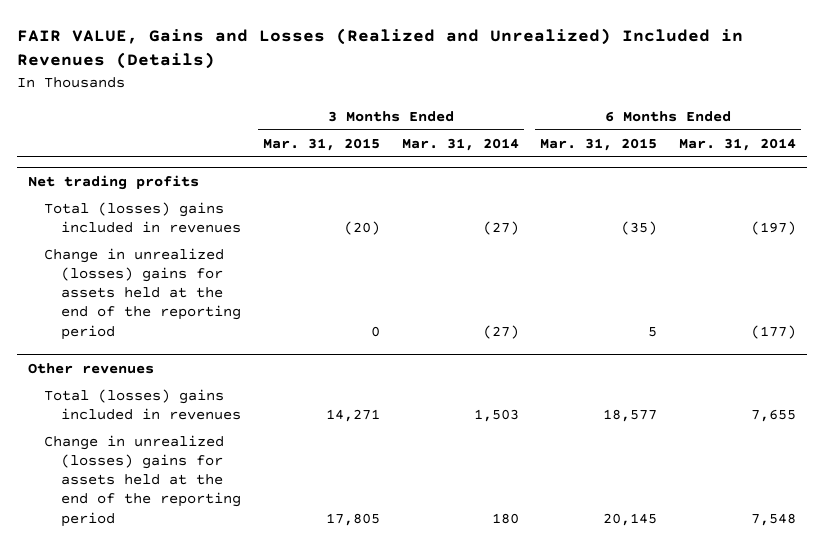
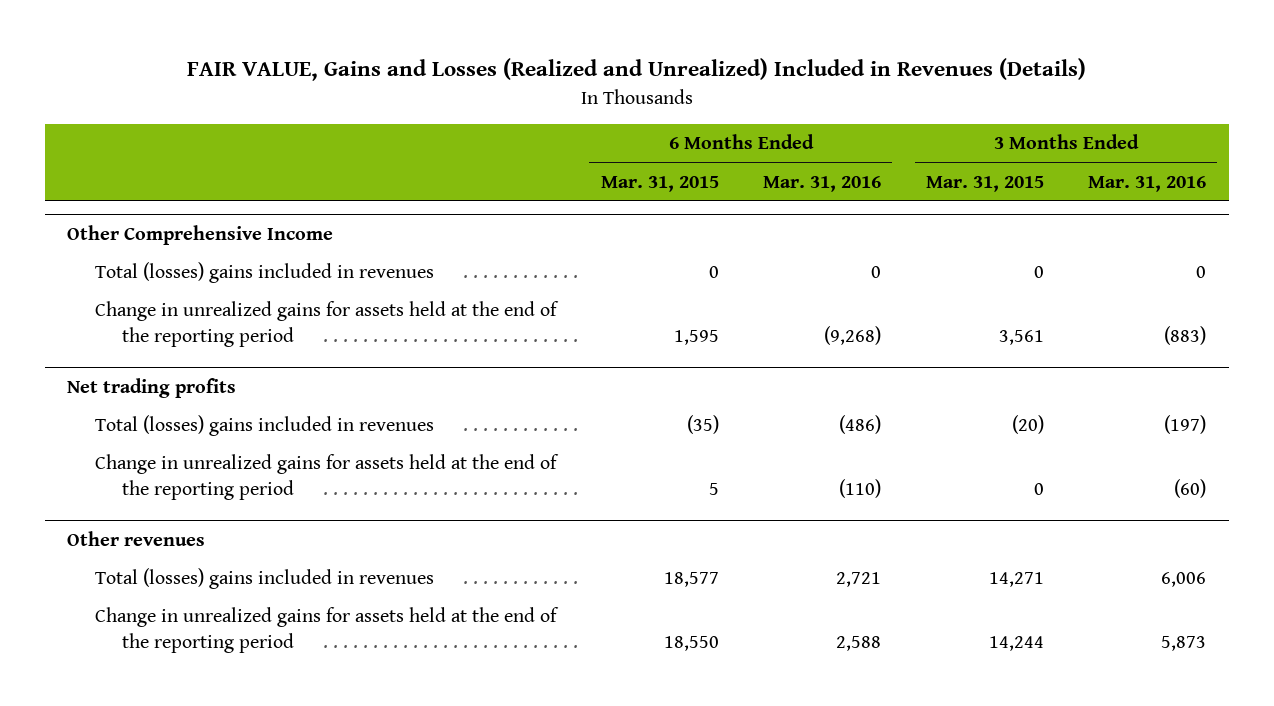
- | 3 Months Ended Mar. 31, 2015 | 3 Months Ended Mar. 31, 2014 | 6 Months Ended Mar. 31, 2015 | 6 Months Ended Mar. 31, 2014
+ | 6 Months Ended Mar. 31, 2015 | 6 Months Ended Mar. 31, 2016 | 3 Months Ended Mar. 31, 2015 | 3 Months Ended Mar. 31, 2016
+ Other Comprehensive Income
+ Total (losses) gains included in revenues | 0 | 0 | 0 | 0
+ Change in unrealized gains for assets held at the end of the reporting period | 1,595 | (9,268) | 3,561 | (883)
@ Net trading profits
- Change in unrealized (losses) gains for assets held at the end of the reporting period | 0 | (27) | 5 | (177)
+ Change in unrealized gains for assets held at the end of the reporting period | 5 | (110) | 0 | (60)
@ Other revenues
- Change in unrealized (losses) gains for assets held at the end of the reporting period | 17,805 | 180 | 20,145 | 7,548
+ Change in unrealized gains for assets held at the end of the reporting period | 18,550 | 2,588 | 14,244 | 5,873

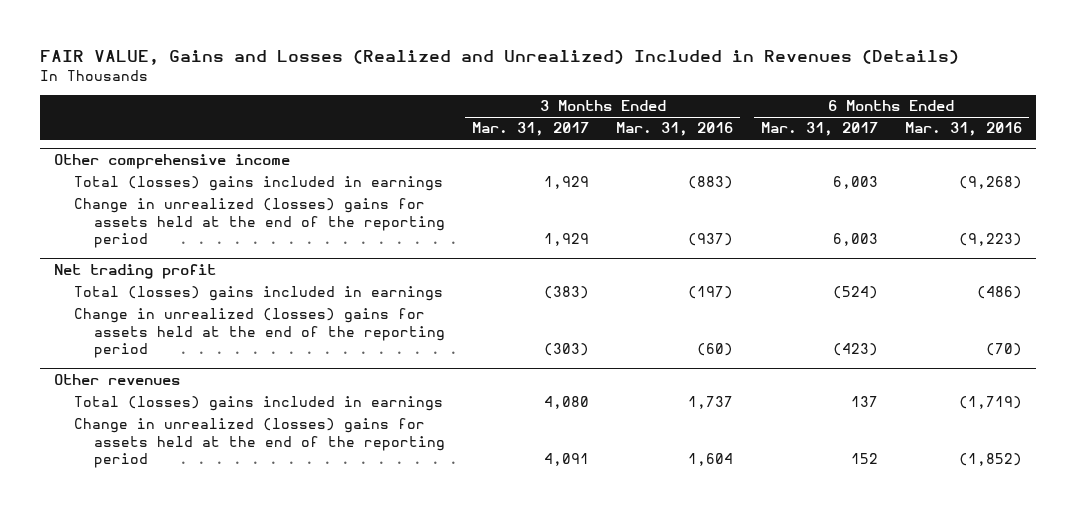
- | 6 Months Ended Mar. 31, 2015 | 6 Months Ended Mar. 31, 2016 | 3 Months Ended Mar. 31, 2015 | 3 Months Ended Mar. 31, 2016
+ | 3 Months Ended Mar. 31, 2017 | 3 Months Ended Mar. 31, 2016 | 6 Months Ended Mar. 31, 2017 | 6 Months Ended Mar. 31, 2016
- Other Comprehensive Income
- Total (losses) gains included in revenues | 0 | 0 | 0 | 0
- Change in unrealized gains for assets held at the end of the reporting period | 1,595 | (9,268) | 3,561 | (883)
- Net trading profits
- Total (losses) gains included in revenues | (35) | (486) | (20) | (197)
- Change in unrealized gains for assets held at the end of the reporting period | 5 | (110) | 0 | (60)
+ Other comprehensive income
+ Total (losses) gains included in earnings | 1,929 | (883) | 6,003 | (9,268)
+ Change in unrealized (losses) gains for assets held at the end of the reporting period | 1,929 | (937) | 6,003 | (9,223)
+ Net trading profit
+ Total (losses) gains included in earnings | (383) | (197) | (524) | (486)
+ Change in unrealized (losses) gains for assets held at the end of the reporting period | (303) | (60) | (423) | (70)
@ Other revenues
- Total (losses) gains included in revenues | 18,577 | 2,721 | 14,271 | 6,006
- Change in unrealized gains for assets held at the end of the reporting period | 18,550 | 2,588 | 14,244 | 5,873
+ Total (losses) gains included in earnings | 4,080 | 1,737 | 137 | (1,719)
+ Change in unrealized (losses) gains for assets held at the end of the reporting period | 4,091 | 1,604 | 152 | (1,852)

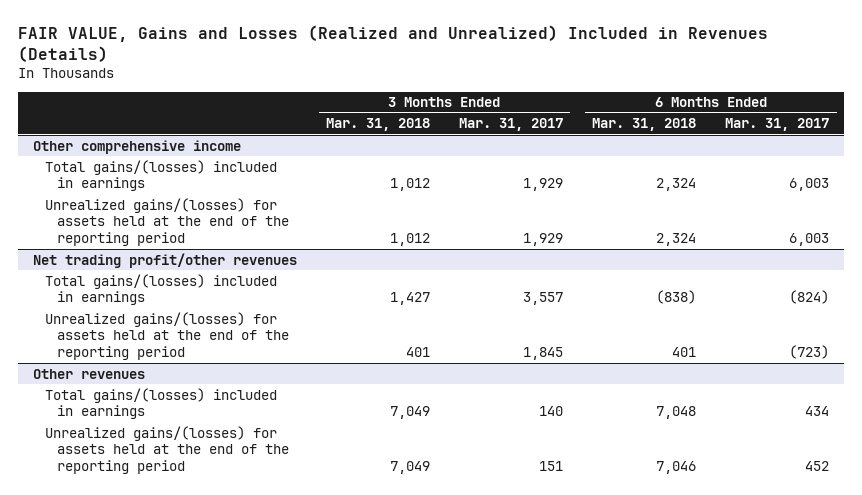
- | 3 Months Ended Mar. 31, 2017 | 3 Months Ended Mar. 31, 2016 | 6 Months Ended Mar. 31, 2017 | 6 Months Ended Mar. 31, 2016
+ | 3 Months Ended Mar. 31, 2018 | 3 Months Ended Mar. 31, 2017 | 6 Months Ended Mar. 31, 2018 | 6 Months Ended Mar. 31, 2017
@ Other comprehensive income
- Total (losses) gains included in earnings | 1,929 | (883) | 6,003 | (9,268)
- Change in unrealized (losses) gains for assets held at the end of the reporting period | 1,929 | (937) | 6,003 | (9,223)
- Net trading profit
- Total (losses) gains included in earnings | (383) | (197) | (524) | (486)
- Change in unrealized (losses) gains for assets held at the end of the reporting period | (303) | (60) | (423) | (70)
@ Other comprehensive income
+ Total gains/(losses) included in earnings | 1,012 | 1,929 | 2,324 | 6,003
+ Unrealized gains/(losses) for assets held at the end of the reporting period | 1,012 | 1,929 | 2,324 | 6,003
+ Net trading profit/other revenues
+ Total gains/(losses) included in earnings | 1,427 | 3,557 | (838) | (824)
+ Unrealized gains/(losses) for assets held at the end of the reporting period | 401 | 1,845 | 401 | (723)
@ Other revenues
- Total (losses) gains included in earnings | 4,080 | 1,737 | 137 | (1,719)
- Change in unrealized (losses) gains for assets held at the end of the reporting period | 4,091 | 1,604 | 152 | (1,852)
+ Total gains/(losses) included in earnings | 7,049 | 140 | 7,048 | 434
+ Unrealized gains/(losses) for assets held at the end of the reporting period | 7,049 | 151 | 7,046 | 452

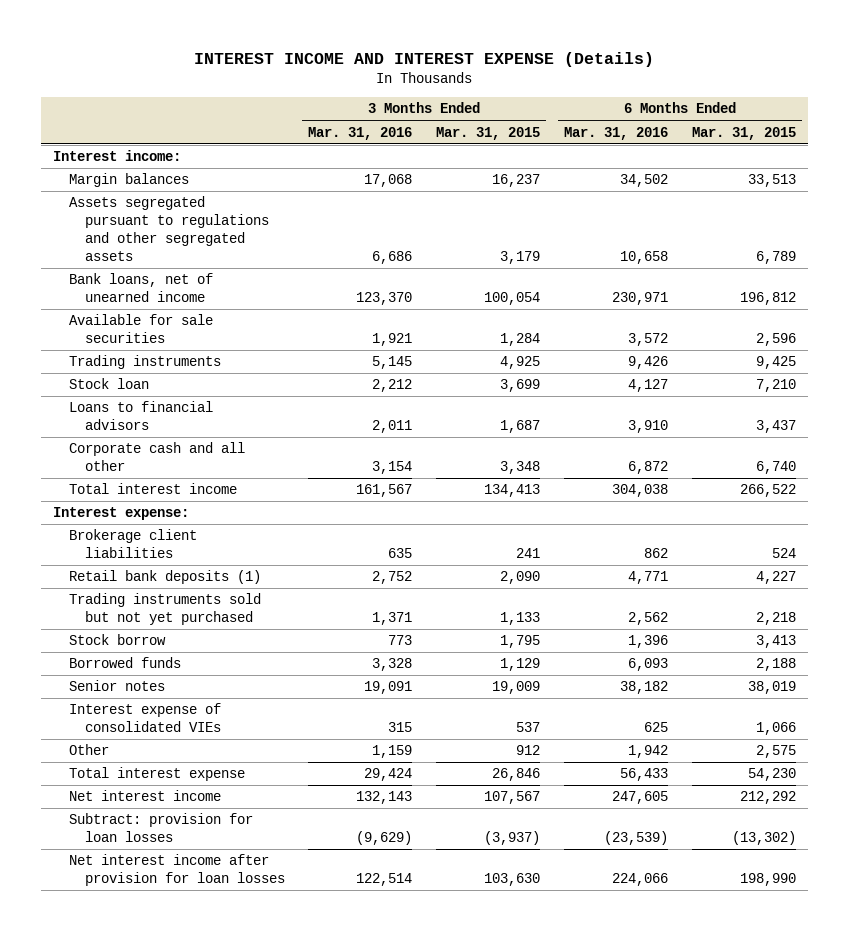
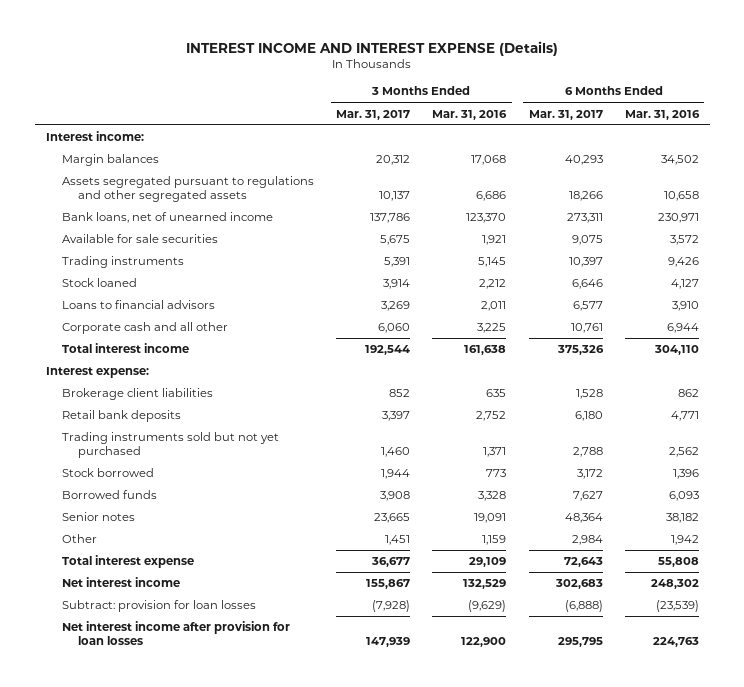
- | 3 Months Ended Mar. 31, 2016 | 3 Months Ended Mar. 31, 2015 | 6 Months Ended Mar. 31, 2016 | 6 Months Ended Mar. 31, 2015
+ | 3 Months Ended Mar. 31, 2017 | 3 Months Ended Mar. 31, 2016 | 6 Months Ended Mar. 31, 2017 | 6 Months Ended Mar. 31, 2016
- Stock loan | 2,212 | 3,699 | 4,127 | 7,210
+ Stock loaned | 3,914 | 2,212 | 6,646 | 4,127
- Corporate cash and all other | 3,154 | 3,348 | 6,872 | 6,740
- Total interest income | 161,567 | 134,413 | 304,038 | 266,522
+ Corporate cash and all other | 6,060 | 3,225 | 10,761 | 6,944
+ Total interest income | 192,544 | 161,638 | 375,326 | 304,110
- Retail bank deposits (1) | 2,752 | 2,090 | 4,771 | 4,227
+ Retail bank deposits | 3,397 | 2,752 | 6,180 | 4,771
- Stock borrow | 773 | 1,795 | 1,396 | 3,413
+ Stock borrowed | 1,944 | 773 | 3,172 | 1,396
- Interest expense of consolidated VIEs | 315 | 537 | 625 | 1,066
- Total interest expense | 29,424 | 26,846 | 56,433 | 54,230
- Net interest income | 132,143 | 107,567 | 247,605 | 212,292
+ Total interest expense | 36,677 | 29,109 | 72,643 | 55,808
+ Net interest income | 155,867 | 132,529 | 302,683 | 248,302
- Net interest income after provision for loan losses | 122,514 | 103,630 | 224,066 | 198,990
+ Net interest income after provision for loan losses | 147,939 | 122,900 | 295,795 | 224,763

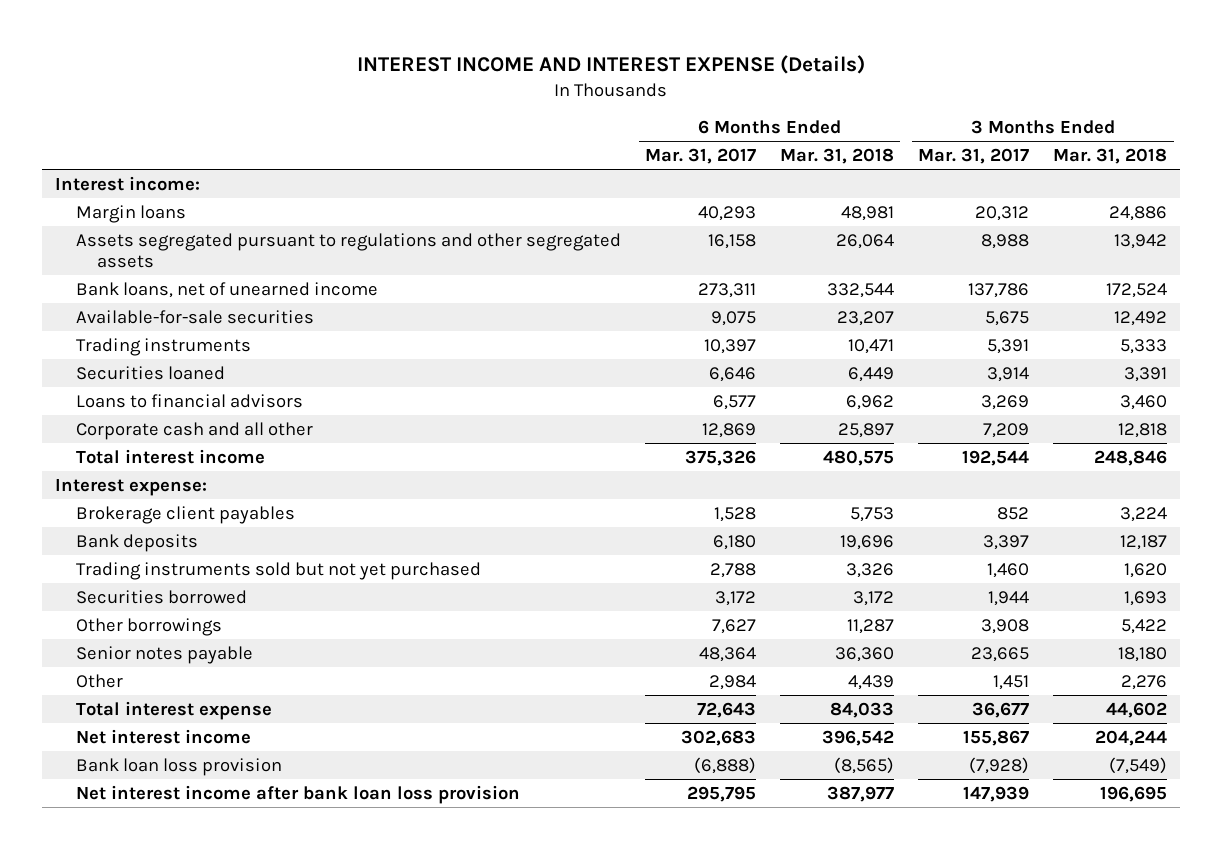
- | 3 Months Ended Mar. 31, 2017 | 3 Months Ended Mar. 31, 2016 | 6 Months Ended Mar. 31, 2017 | 6 Months Ended Mar. 31, 2016
+ | 6 Months Ended Mar. 31, 2017 | 6 Months Ended Mar. 31, 2018 | 3 Months Ended Mar. 31, 2017 | 3 Months Ended Mar. 31, 2018
- Margin balances | 20,312 | 17,068 | 40,293 | 34,502
- Assets segregated pursuant to regulations and other segregated assets | 10,137 | 6,686 | 18,266 | 10,658
+ Margin loans | 40,293 | 48,981 | 20,312 | 24,886
+ Assets segregated pursuant to regulations and other segregated assets | 16,158 | 26,064 | 8,988 | 13,942
- Available for sale securities | 5,675 | 1,921 | 9,075 | 3,572
+ Available-for-sale securities | 9,075 | 23,207 | 5,675 | 12,492
- Stock loaned | 3,914 | 2,212 | 6,646 | 4,127
+ Securities loaned | 6,646 | 6,449 | 3,914 | 3,391
- Corporate cash and all other | 6,060 | 3,225 | 10,761 | 6,944
+ Corporate cash and all other | 12,869 | 25,897 | 7,209 | 12,818
- Brokerage client liabilities | 852 | 635 | 1,528 | 862
- Retail bank deposits | 3,397 | 2,752 | 6,180 | 4,771
+ Brokerage client payables | 1,528 | 5,753 | 852 | 3,224
+ Bank deposits | 6,180 | 19,696 | 3,397 | 12,187
- Stock borrowed | 1,944 | 773 | 3,172 | 1,396
- Borrowed funds | 3,908 | 3,328 | 7,627 | 6,093
- Senior notes | 23,665 | 19,091 | 48,364 | 38,182
+ Securities borrowed | 3,172 | 3,172 | 1,944 | 1,693
+ Other borrowings | 7,627 | 11,287 | 3,908 | 5,422
+ Senior notes payable | 48,364 | 36,360 | 23,665 | 18,180
- Subtract: provision for loan losses | (7,928) | (9,629) | (6,888) | (23,539)
- Net interest income after provision for loan losses | 147,939 | 122,900 | 295,795 | 224,763
+ Bank loan loss provision | (6,888) | (8,565) | (7,928) | (7,549)
+ Net interest income after bank loan loss provision | 295,795 | 387,977 | 147,939 | 196,695

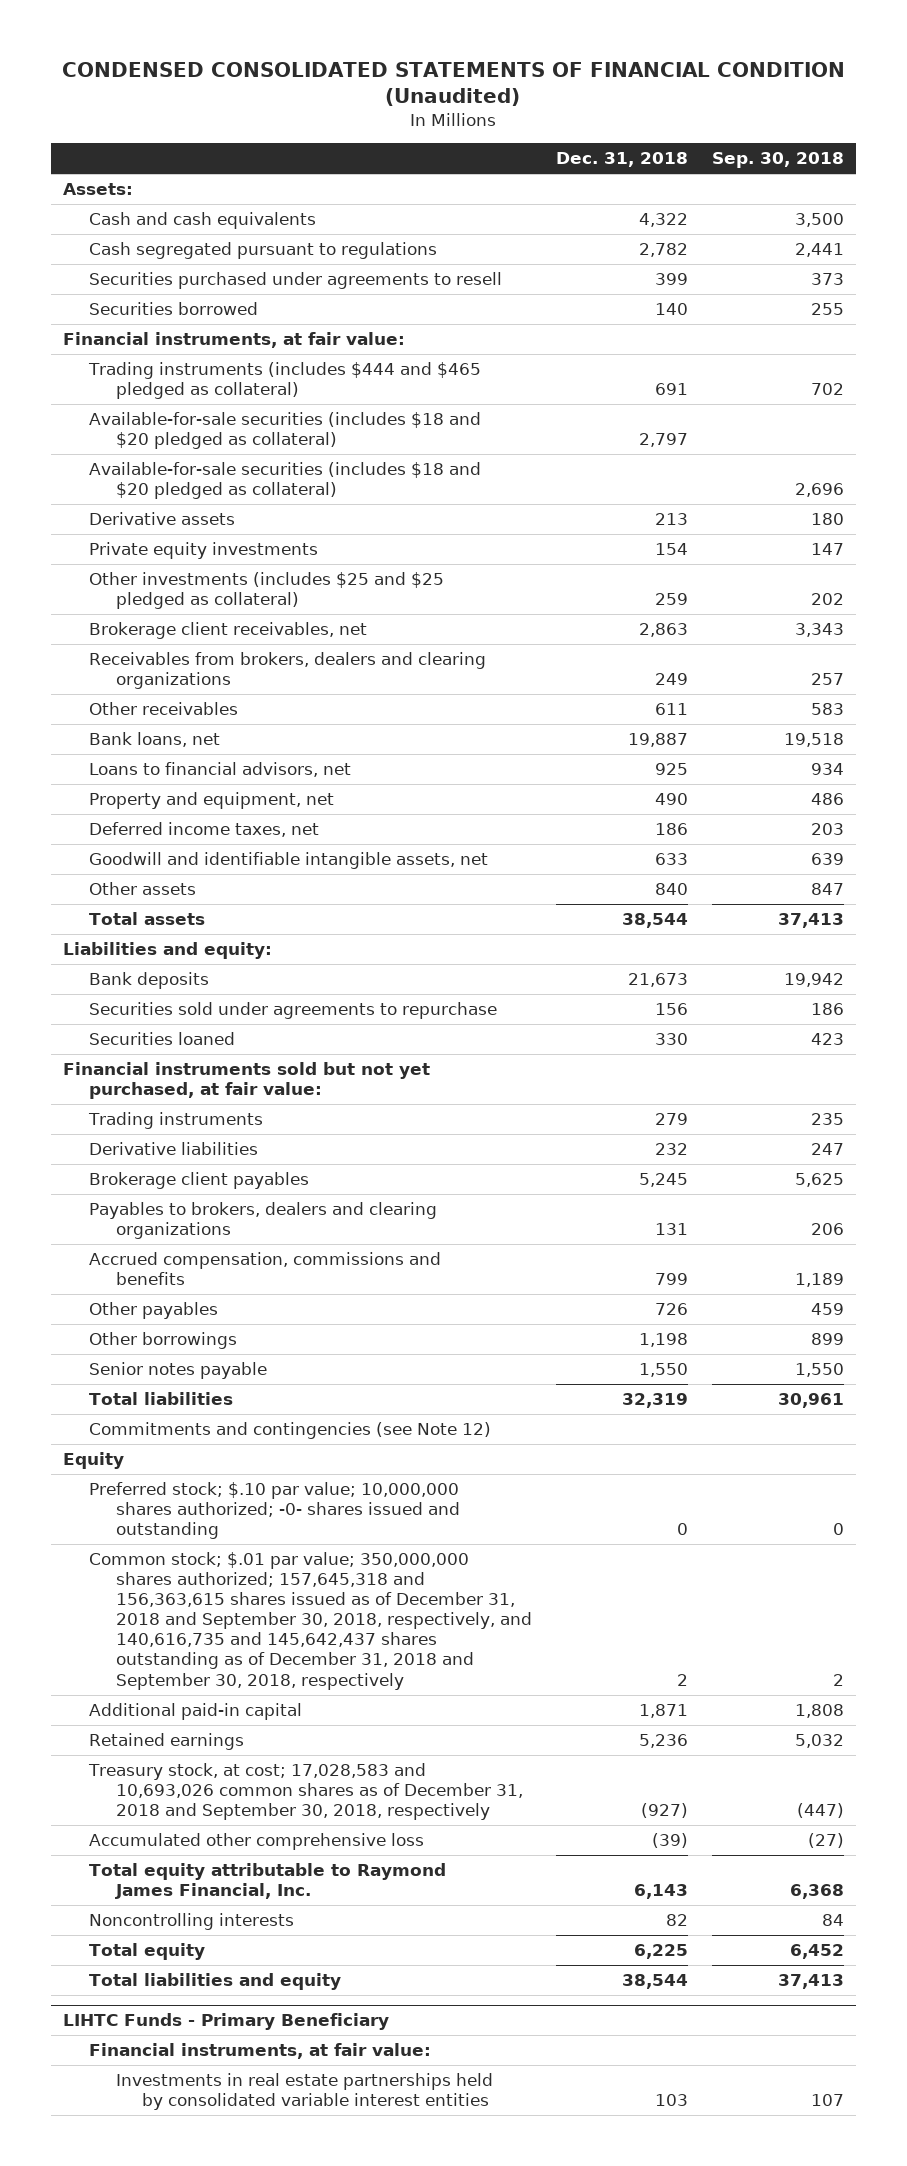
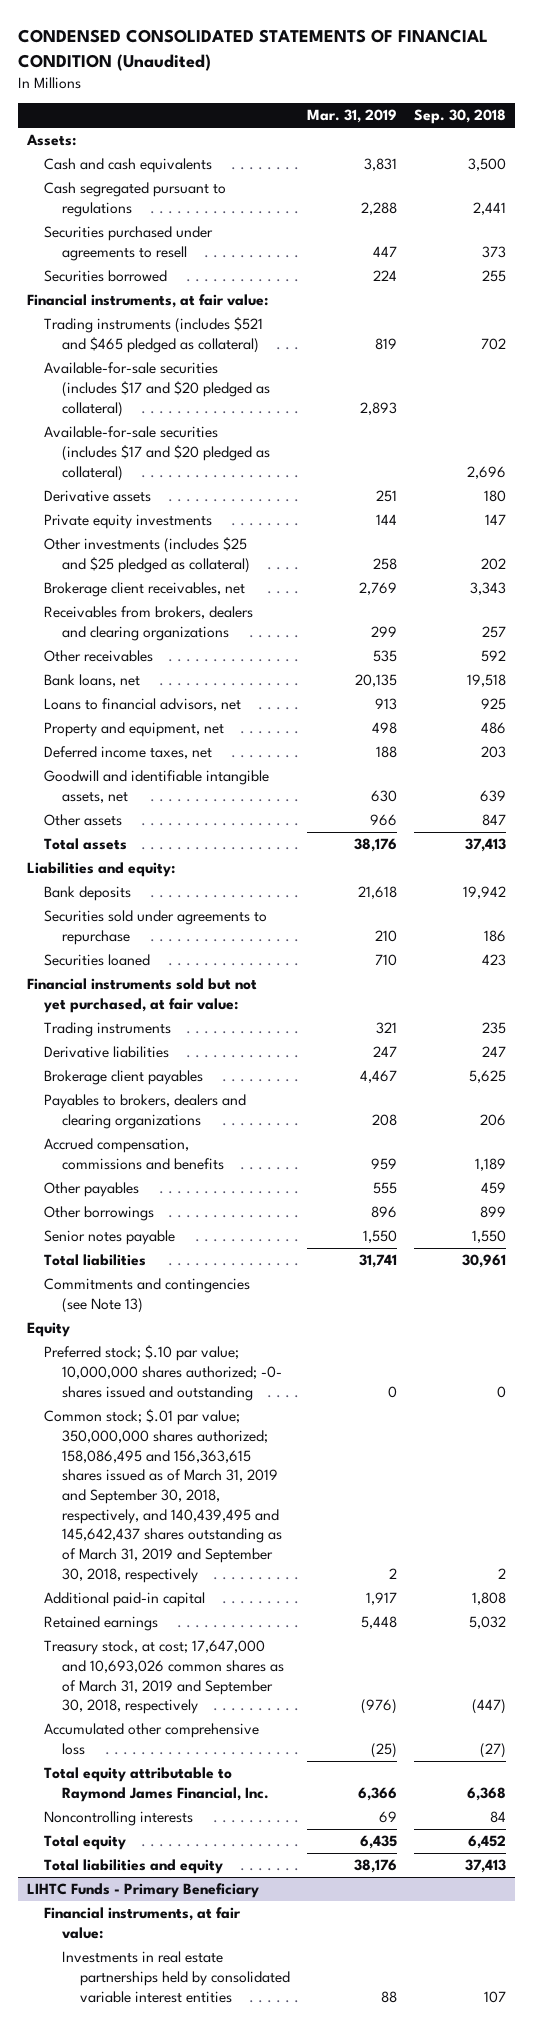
- | Dec. 31, 2018 | Sep. 30, 2018
+ | Mar. 31, 2019 | Sep. 30, 2018
- Trading instruments (includes $444 and $465 pledged as collateral) | 691 | 702
- Available-for-sale securities (includes $18 and $20 pledged as collateral) | 2,797 |
- Available-for-sale securities (includes $18 and $20 pledged as collateral) | | 2,696
+ Trading instruments (includes $521 and $465 pledged as collateral) | 819 | 702
+ Available-for-sale securities (includes $17 and $20 pledged as collateral) | 2,893 |
+ Available-for-sale securities (includes $17 and $20 pledged as collateral) | | 2,696
- Other receivables | 611 | 583
+ Other receivables | 535 | 592
- Loans to financial advisors, net | 925 | 934
+ Loans to financial advisors, net | 913 | 925
- Commitments and contingencies (see Note 12)
+ Commitments and contingencies (see Note 13)
- Common stock; $.01 par value; 350,000,000 shares authorized; 157,645,318 and 156,363,615 shares issued as of December 31, 2018 and September 30, 2018, respectively, and 140,616,735 and 145,642,437 shares outstanding as of December 31, 2018 and September 30, 2018, respectively | 2 | 2
+ Common stock; $.01 par value; 350,000,000 shares authorized; 158,086,495 and 156,363,615 shares issued as of March 31, 2019 and September 30, 2018, respectively, and 140,439,495 and 145,642,437 shares outstanding as of March 31, 2019 and September 30, 2018, respectively | 2 | 2
- Treasury stock, at cost; 17,028,583 and 10,693,026 common shares as of December 31, 2018 and September 30, 2018, respectively | (927) | (447)
+ Treasury stock, at cost; 17,647,000 and 10,693,026 common shares as of March 31, 2019 and September 30, 2018, respectively | (976) | (447)

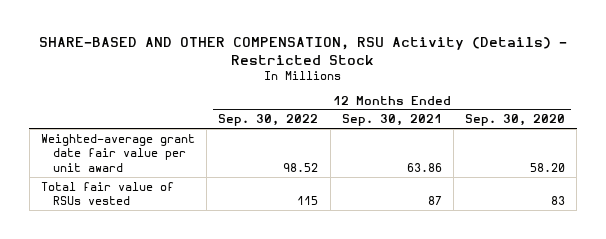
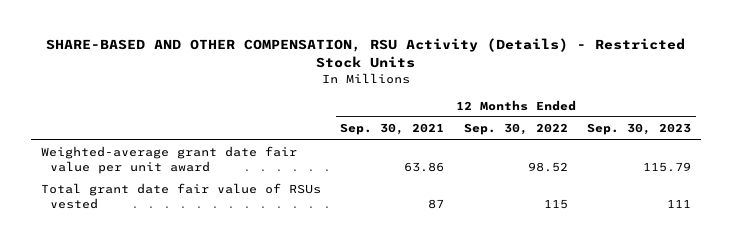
- SHARE-BASED AND OTHER COMPENSATION, RSU Activity (Details) - Restricted Stock
+ SHARE-BASED AND OTHER COMPENSATION, RSU Activity (Details) - Restricted Stock Units
- | 12 Months Ended Sep. 30, 2022 | 12 Months Ended Sep. 30, 2021 | 12 Months Ended Sep. 30, 2020
+ | 12 Months Ended Sep. 30, 2021 | 12 Months Ended Sep. 30, 2022 | 12 Months Ended Sep. 30, 2023
- Total fair value of RSUs vested | 115 | 87 | 83
+ Total grant date fair value of RSUs vested | 87 | 115 | 111

